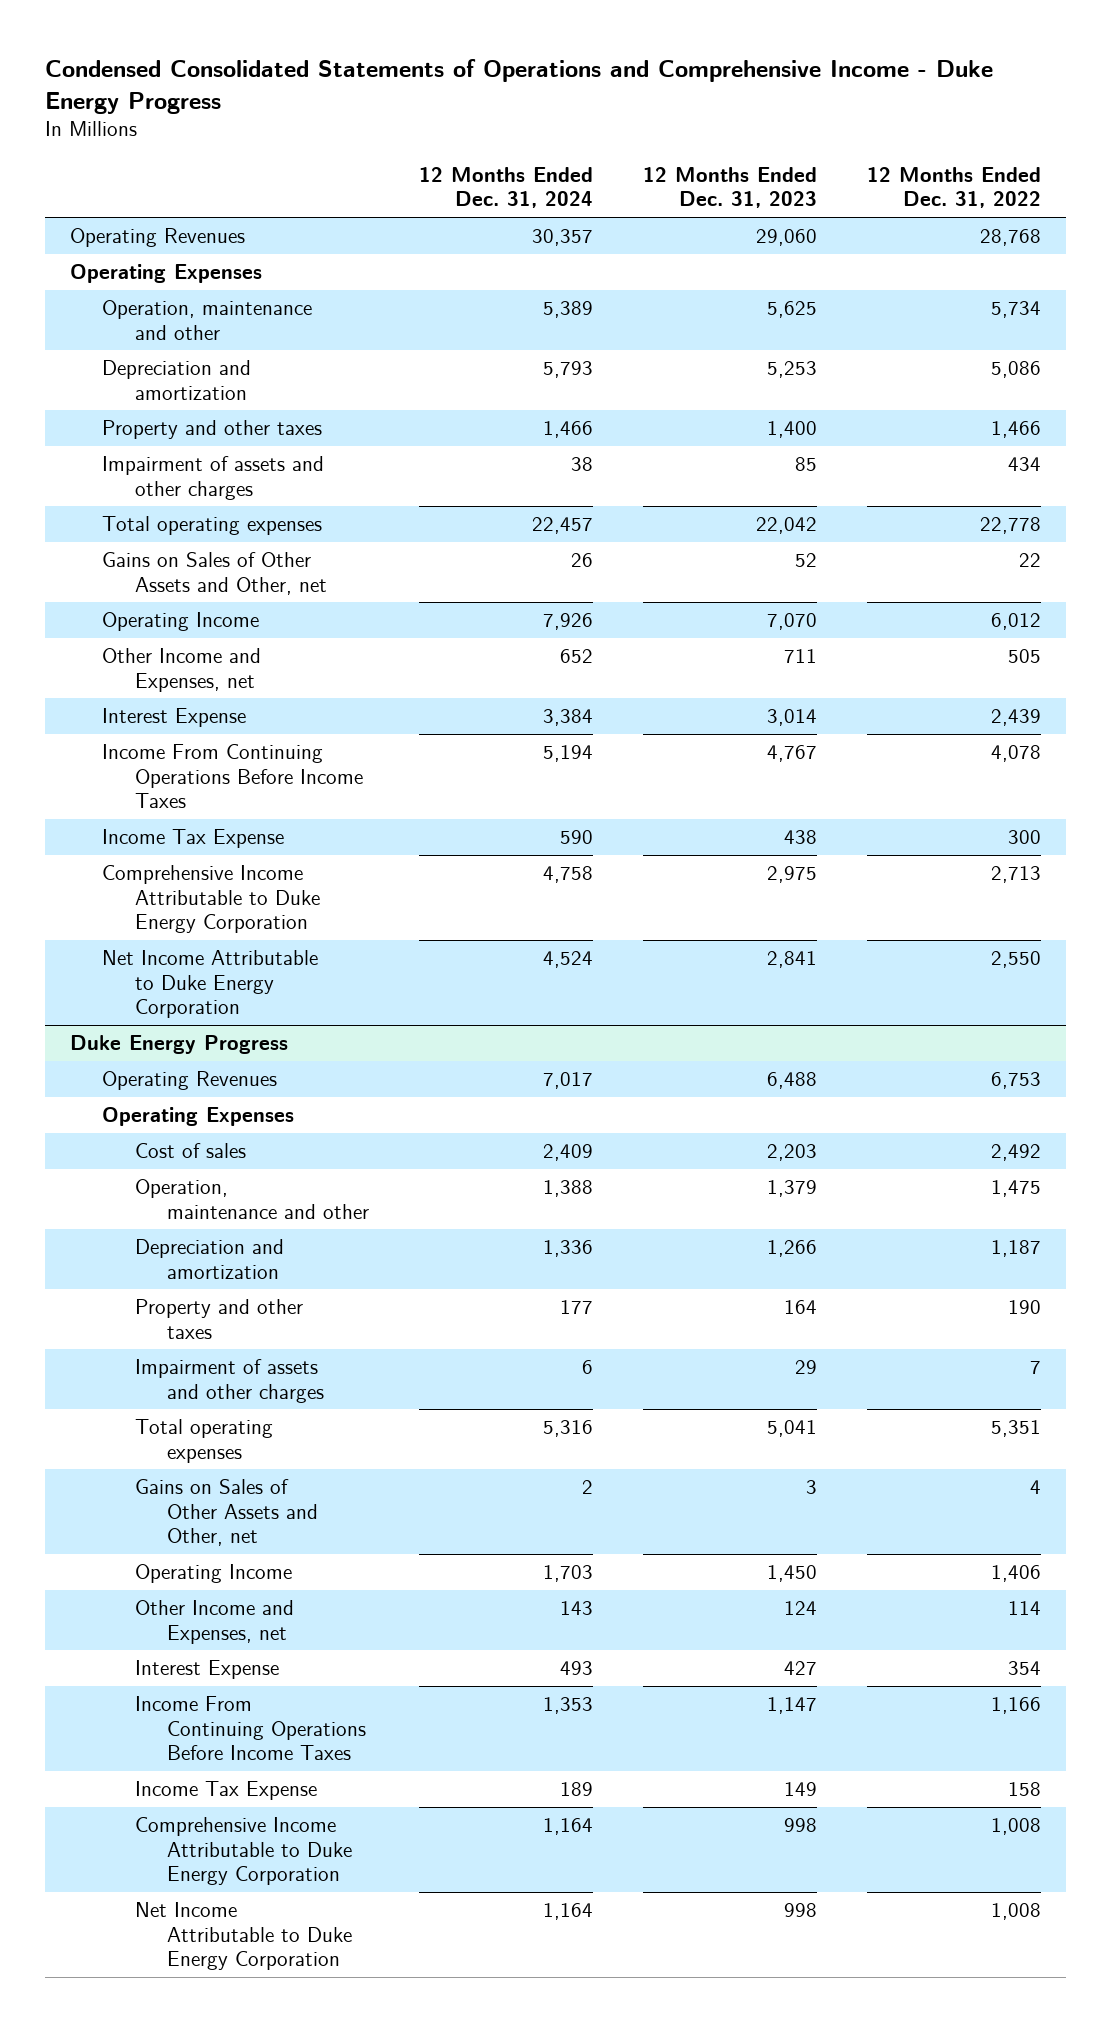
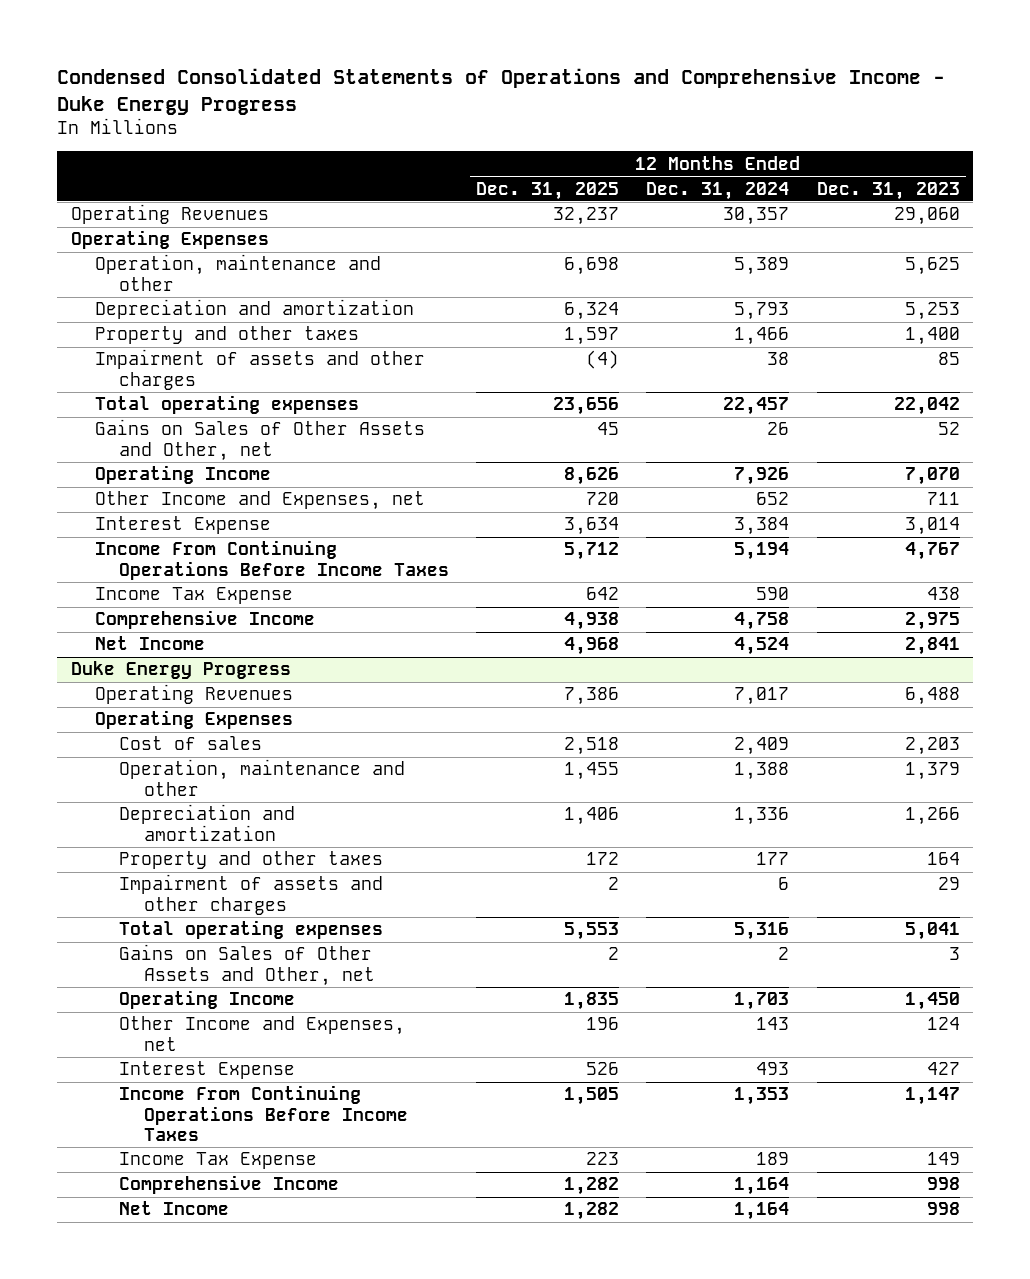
- | 12 Months Ended Dec. 31, 2024 | 12 Months Ended Dec. 31, 2023 | 12 Months Ended Dec. 31, 2022
+ | 12 Months Ended Dec. 31, 2025 | 12 Months Ended Dec. 31, 2024 | 12 Months Ended Dec. 31, 2023
- Comprehensive Income Attributable to Duke Energy Corporation | 4,758 | 2,975 | 2,713
- Net Income Attributable to Duke Energy Corporation | 4,524 | 2,841 | 2,550
+ Comprehensive Income | 4,938 | 4,758 | 2,975
+ Net Income | 4,968 | 4,524 | 2,841
@ Duke Energy Progress
- Comprehensive Income Attributable to Duke Energy Corporation | 1,164 | 998 | 1,008
- Net Income Attributable to Duke Energy Corporation | 1,164 | 998 | 1,008
+ Comprehensive Income | 1,282 | 1,164 | 998
+ Net Income | 1,282 | 1,164 | 998

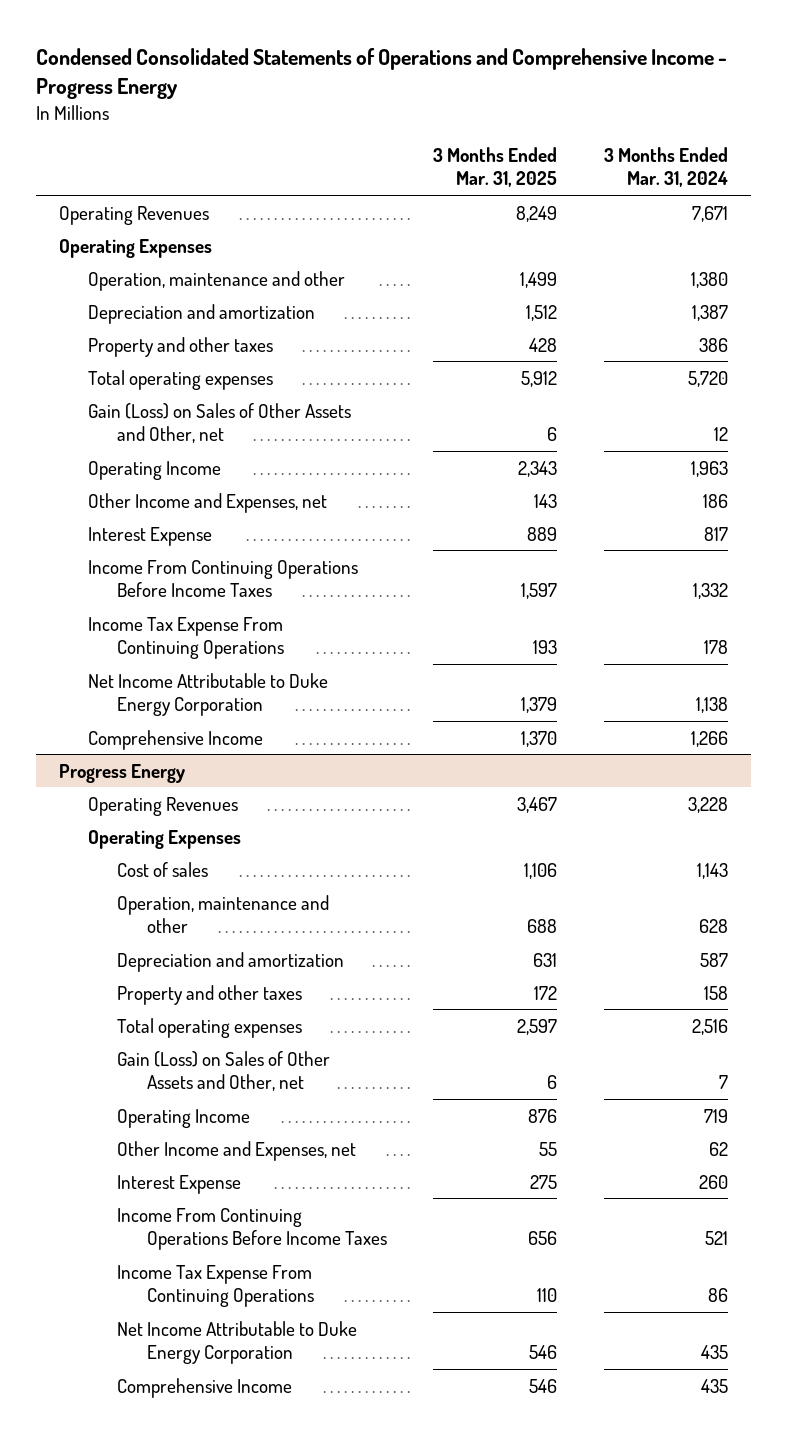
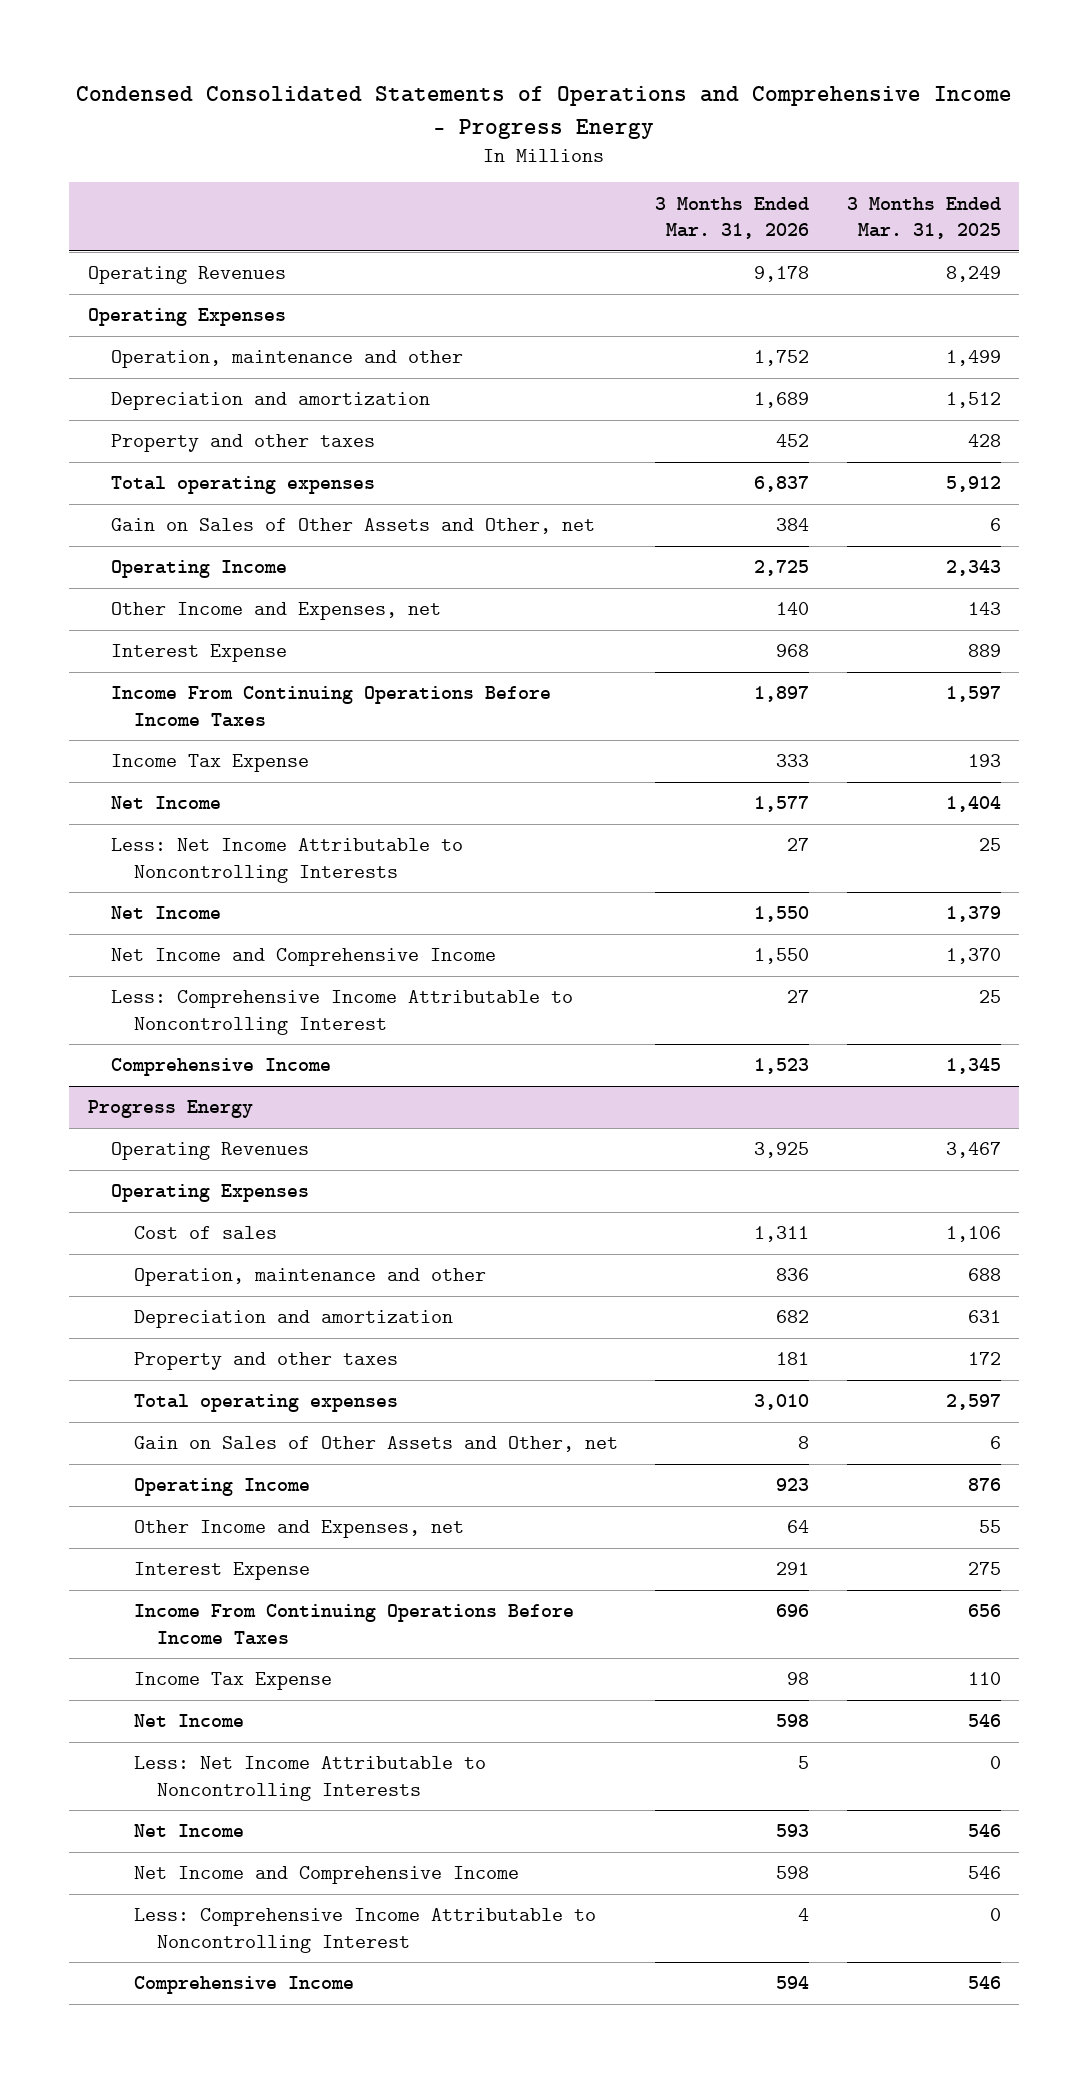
- | 3 Months Ended Mar. 31, 2025 | 3 Months Ended Mar. 31, 2024
+ | 3 Months Ended Mar. 31, 2026 | 3 Months Ended Mar. 31, 2025
- Gain (Loss) on Sales of Other Assets and Other, net | 6 | 12
+ Gain on Sales of Other Assets and Other, net | 384 | 6
- Income Tax Expense From Continuing Operations | 193 | 178
- Net Income Attributable to Duke Energy Corporation | 1,379 | 1,138
- Comprehensive Income | 1,370 | 1,266
+ Income Tax Expense | 333 | 193
+ Net Income | 1,577 | 1,404
+ Less: Net Income Attributable to Noncontrolling Interests | 27 | 25
+ Net Income | 1,550 | 1,379
+ Net Income and Comprehensive Income | 1,550 | 1,370
+ Less: Comprehensive Income Attributable to Noncontrolling Interest | 27 | 25
+ Comprehensive Income | 1,523 | 1,345
@ Progress Energy
- Gain (Loss) on Sales of Other Assets and Other, net | 6 | 7
+ Gain on Sales of Other Assets and Other, net | 8 | 6
- Income Tax Expense From Continuing Operations | 110 | 86
- Net Income Attributable to Duke Energy Corporation | 546 | 435
+ Income Tax Expense | 98 | 110
+ Net Income | 598 | 546
+ Less: Net Income Attributable to Noncontrolling Interests | 5 | 0
+ Net Income | 593 | 546
+ Net Income and Comprehensive Income | 598 | 546
+ Less: Comprehensive Income Attributable to Noncontrolling Interest | 4 | 0

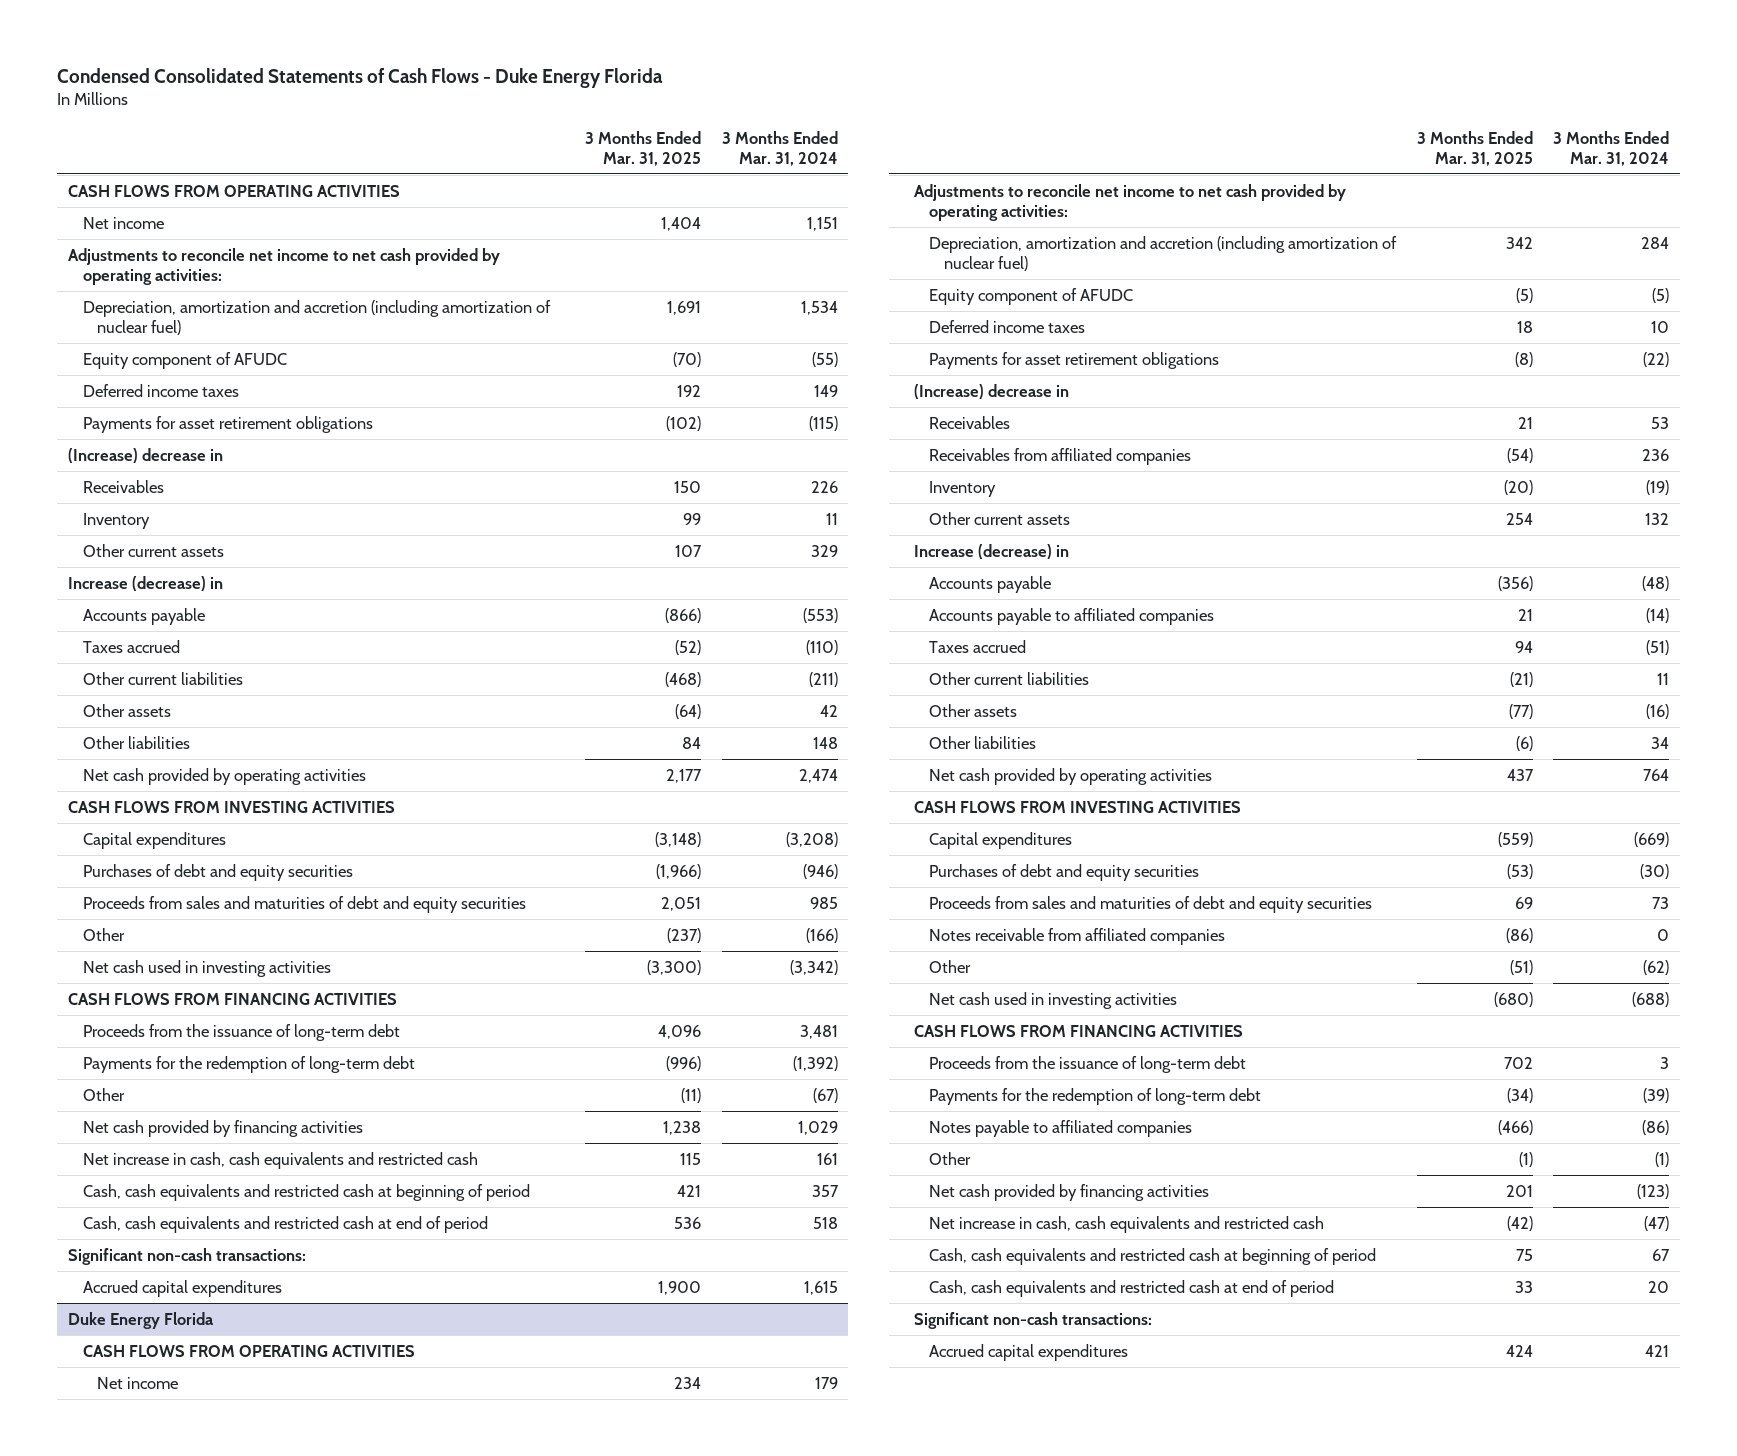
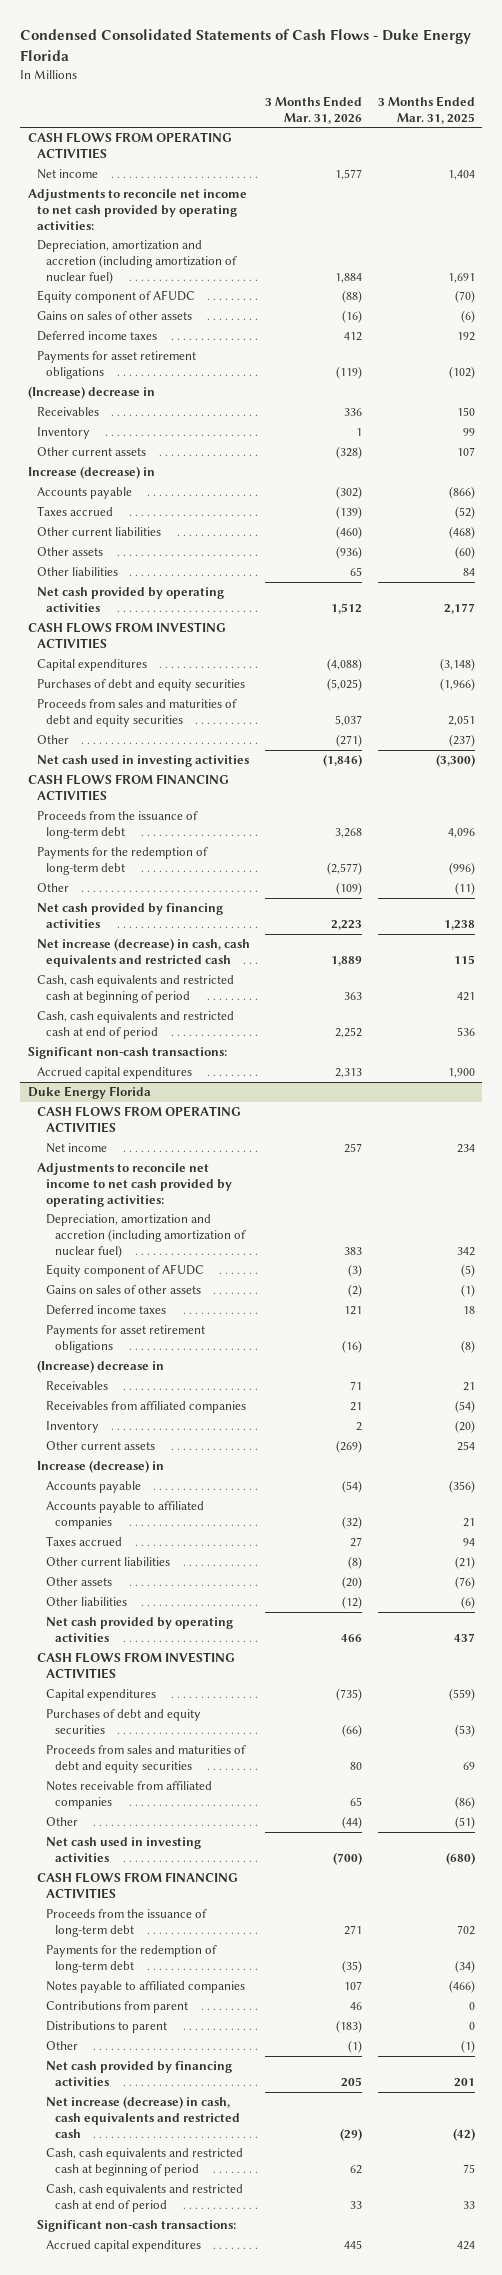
- | 3 Months Ended Mar. 31, 2025 | 3 Months Ended Mar. 31, 2024
+ | 3 Months Ended Mar. 31, 2026 | 3 Months Ended Mar. 31, 2025
+ Gains on sales of other assets | (16) | (6)
- Other assets | (64) | 42
+ Other assets | (936) | (60)
- Net increase in cash, cash equivalents and restricted cash | 115 | 161
+ Net increase (decrease) in cash, cash equivalents and restricted cash | 1,889 | 115
@ Duke Energy Florida
+ Gains on sales of other assets | (2) | (1)
- Other assets | (77) | (16)
+ Other assets | (20) | (76)
+ Contributions from parent | 46 | 0
+ Distributions to parent | (183) | 0
- Net increase in cash, cash equivalents and restricted cash | (42) | (47)
+ Net increase (decrease) in cash, cash equivalents and restricted cash | (29) | (42)

